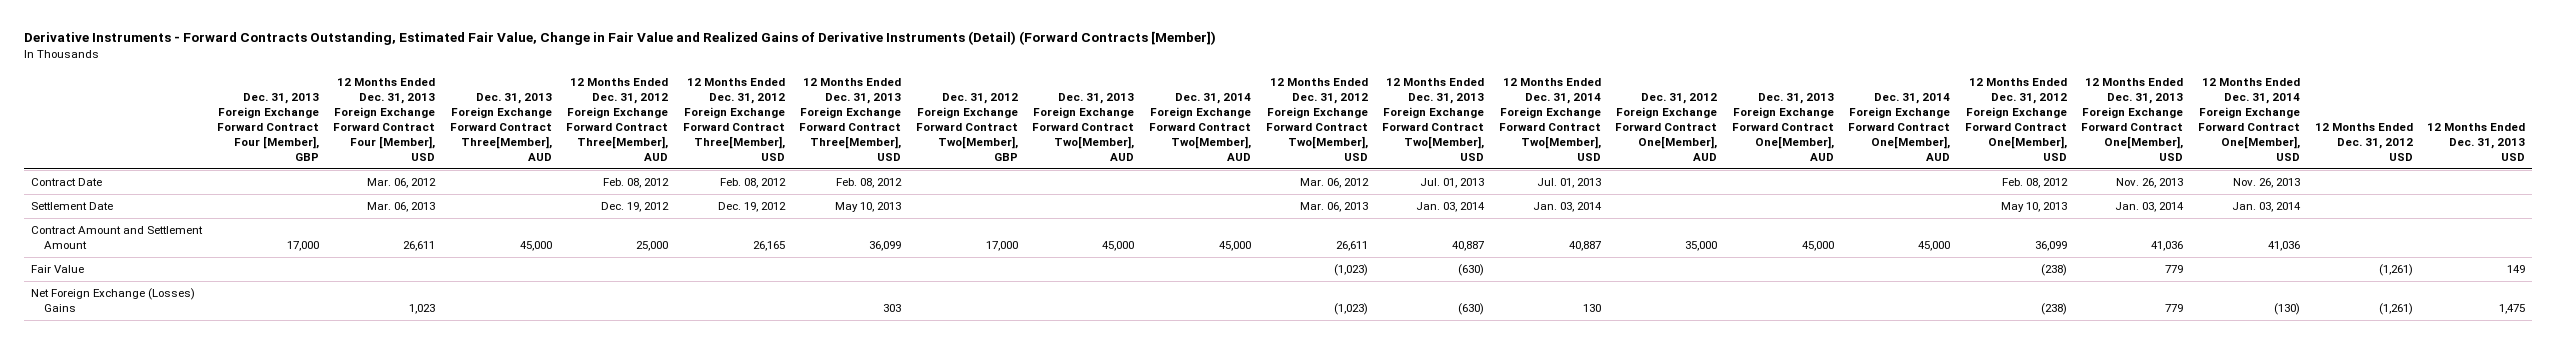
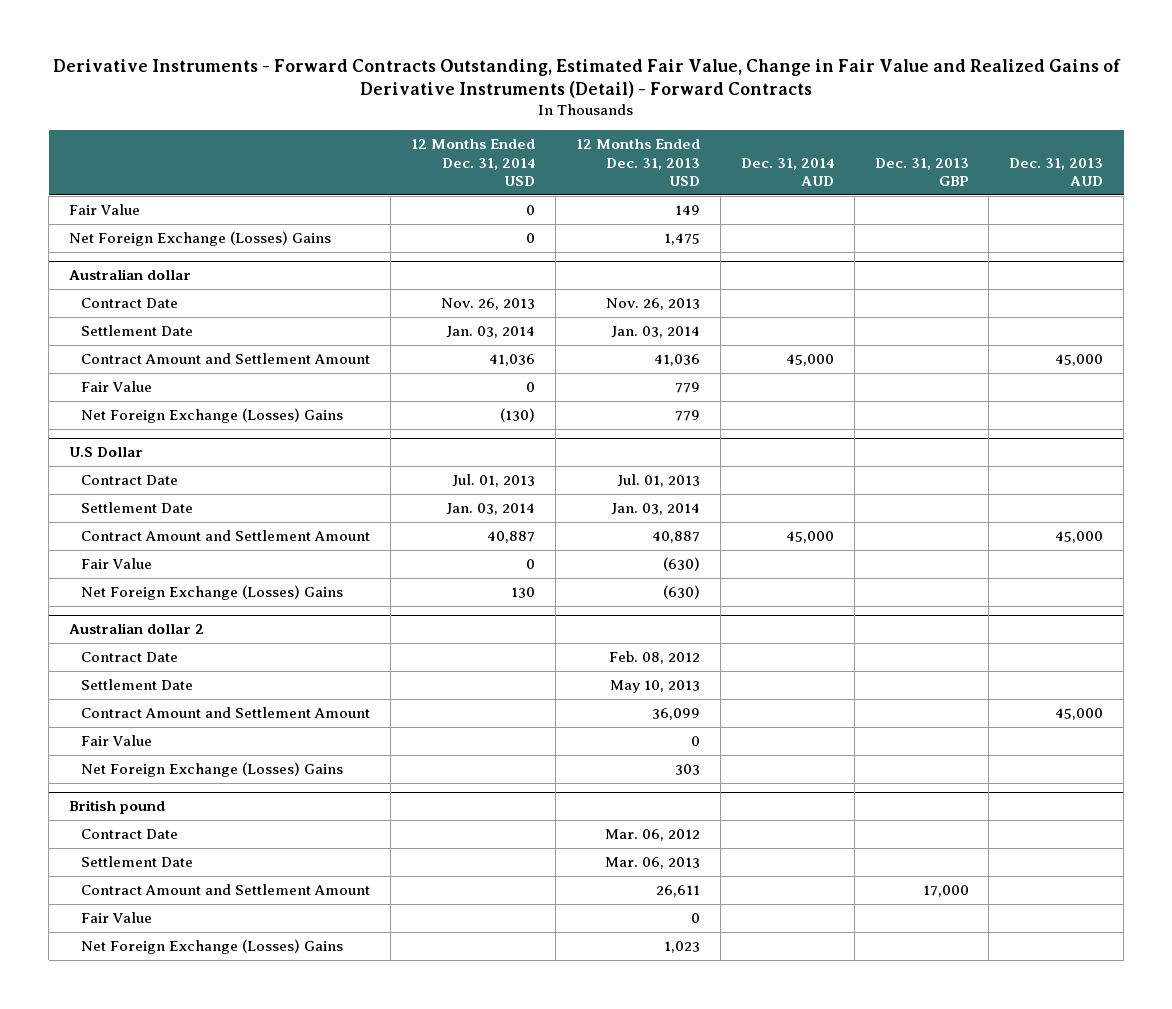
- Derivative Instruments - Forward Contracts Outstanding, Estimated Fair Value, Change in Fair Value and Realized Gains of Derivative Instruments (Detail) (Forward Contracts [Member])
+ Derivative Instruments - Forward Contracts Outstanding, Estimated Fair Value, Change in Fair Value and Realized Gains of Derivative Instruments (Detail) - Forward Contracts
- | Dec. 31, 2013 Foreign Exchange Forward Contract Four [Member], GBP | 12 Months Ended Dec. 31, 2013 Foreign Exchange Forward Contract Four [Member], USD | Dec. 31, 2013 Foreign Exchange Forward Contract Three[Member], AUD | 12 Months Ended Dec. 31, 2012 Foreign Exchange Forward Contract Three[Member], AUD | 12 Months Ended Dec. 31, 2012 Foreign Exchange Forward Contract Three[Member], USD | 12 Months Ended Dec. 31, 2013 Foreign Exchange Forward Contract Three[Member], USD | Dec. 31, 2012 Foreign Exchange Forward Contract Two[Member], GBP | Dec. 31, 2013 Foreign Exchange Forward Contract Two[Member], AUD | Dec. 31, 2014 Foreign Exchange Forward Contract Two[Member], AUD | 12 Months Ended Dec. 31, 2012 Foreign Exchange Forward Contract Two[Member], USD | 12 Months Ended Dec. 31, 2013 Foreign Exchange Forward Contract Two[Member], USD | 12 Months Ended Dec. 31, 2014 Foreign Exchange Forward Contract Two[Member], USD | Dec. 31, 2012 Foreign Exchange Forward Contract One[Member], AUD | Dec. 31, 2013 Foreign Exchange Forward Contract One[Member], AUD | Dec. 31, 2014 Foreign Exchange Forward Contract One[Member], AUD | 12 Months Ended Dec. 31, 2012 Foreign Exchange Forward Contract One[Member], USD | 12 Months Ended Dec. 31, 2013 Foreign Exchange Forward Contract One[Member], USD | 12 Months Ended Dec. 31, 2014 Foreign Exchange Forward Contract One[Member], USD | 12 Months Ended Dec. 31, 2012 USD | 12 Months Ended Dec. 31, 2013 USD
+ | 12 Months Ended Dec. 31, 2014 USD | 12 Months Ended Dec. 31, 2013 USD | Dec. 31, 2014 AUD | Dec. 31, 2013 GBP | Dec. 31, 2013 AUD
- Contract Date | | Mar. 06, 2012 | | Feb. 08, 2012 | Feb. 08, 2012 | Feb. 08, 2012 | | | | Mar. 06, 2012 | Jul. 01, 2013 | Jul. 01, 2013 | | | | Feb. 08, 2012 | Nov. 26, 2013 | Nov. 26, 2013 | |
- Settlement Date | | Mar. 06, 2013 | | Dec. 19, 2012 | Dec. 19, 2012 | May 10, 2013 | | | | Mar. 06, 2013 | Jan. 03, 2014 | Jan. 03, 2014 | | | | May 10, 2013 | Jan. 03, 2014 | Jan. 03, 2014 | |
- Contract Amount and Settlement Amount | 17,000 | 26,611 | 45,000 | 25,000 | 26,165 | 36,099 | 17,000 | 45,000 | 45,000 | 26,611 | 40,887 | 40,887 | 35,000 | 45,000 | 45,000 | 36,099 | 41,036 | 41,036 | |
+ Australian dollar
+ Contract Date | Nov. 26, 2013 | Nov. 26, 2013 | | |
+ Settlement Date | Jan. 03, 2014 | Jan. 03, 2014 | | |
+ Contract Amount and Settlement Amount | 41,036 | 41,036 | 45,000 | | 45,000
+ Fair Value | 0 | 779 | | |
+ Net Foreign Exchange (Losses) Gains | (130) | 779 | | |
+ U.S Dollar
+ Contract Date | Jul. 01, 2013 | Jul. 01, 2013 | | |
+ Settlement Date | Jan. 03, 2014 | Jan. 03, 2014 | | |
+ Contract Amount and Settlement Amount | 40,887 | 40,887 | 45,000 | | 45,000
+ Fair Value | 0 | (630) | | |
+ Net Foreign Exchange (Losses) Gains | 130 | (630) | | |
+ Australian dollar 2
+ Contract Date | | Feb. 08, 2012 | | |
+ Settlement Date | | May 10, 2013 | | |
+ Contract Amount and Settlement Amount | | 36,099 | | | 45,000
+ Fair Value | | 0 | | |
+ Net Foreign Exchange (Losses) Gains | | 303 | | |
+ British pound
+ Contract Date | | Mar. 06, 2012 | | |
+ Settlement Date | | Mar. 06, 2013 | | |
+ Contract Amount and Settlement Amount | | 26,611 | | 17,000 |
+ Fair Value | | 0 | | |
+ Net Foreign Exchange (Losses) Gains | | 1,023 | | |

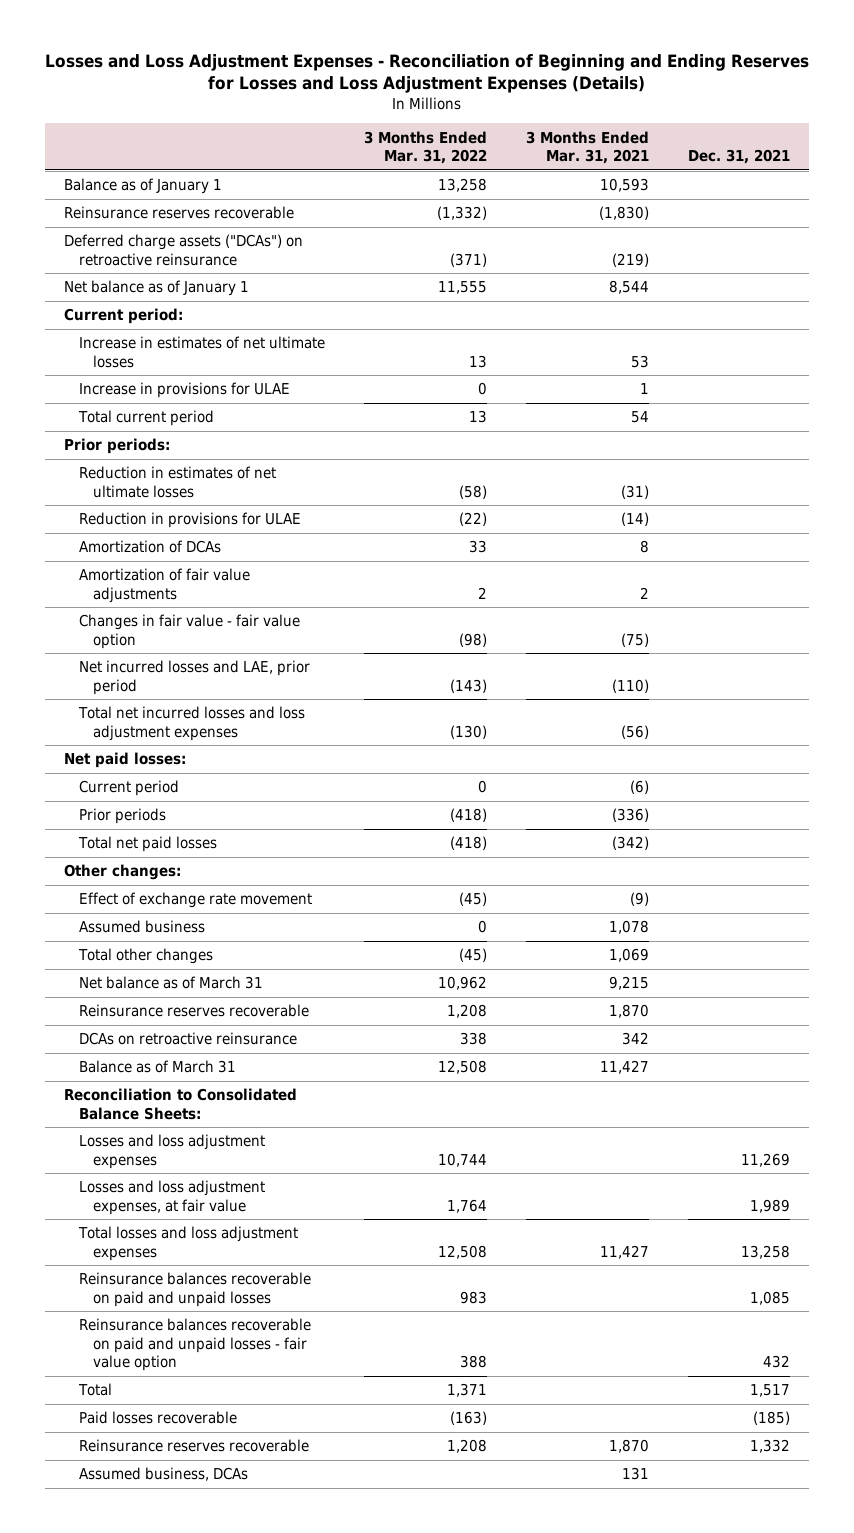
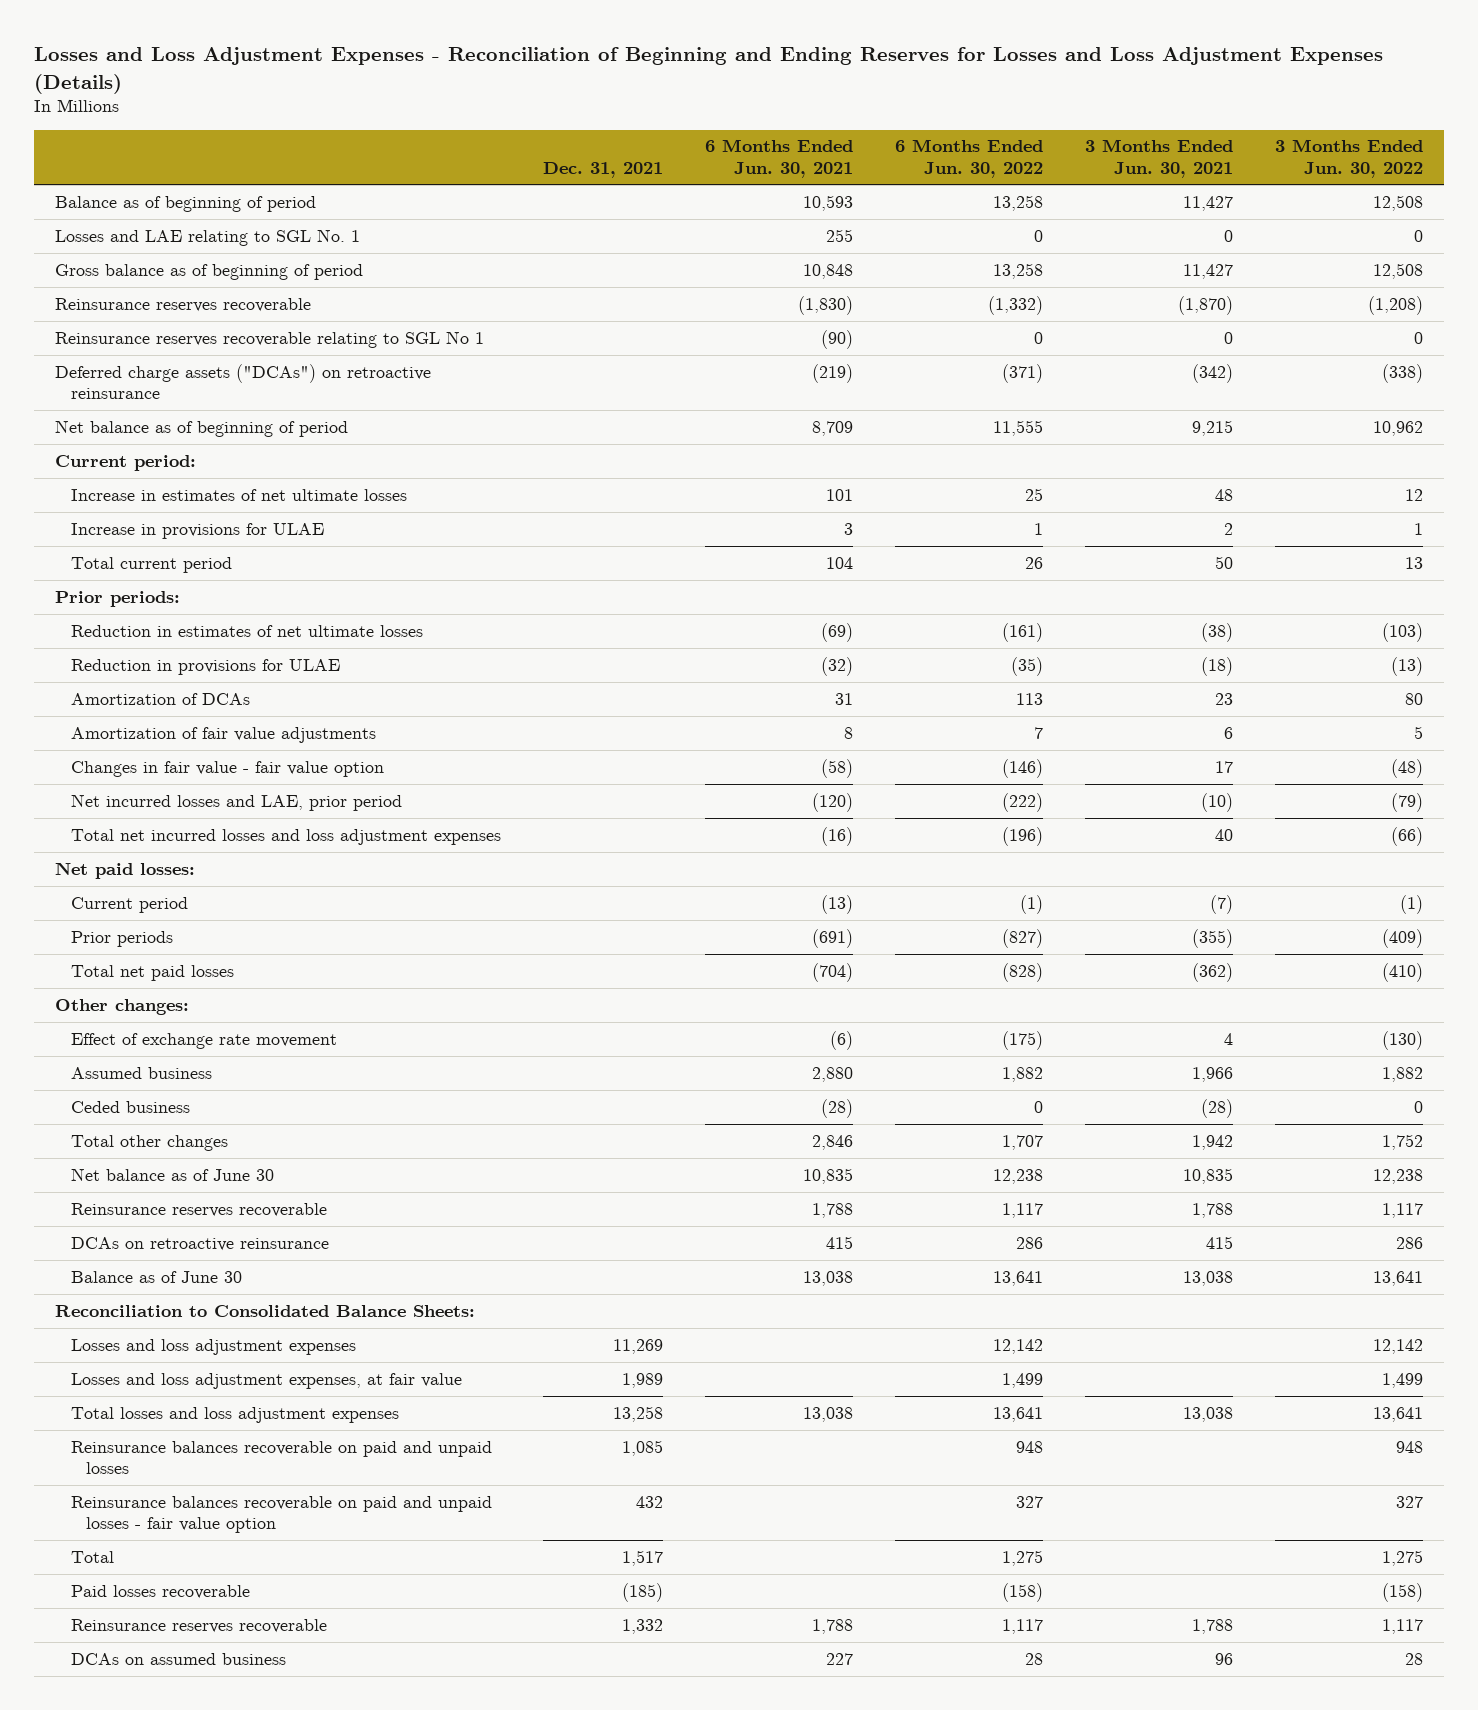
- | 3 Months Ended Mar. 31, 2022 | 3 Months Ended Mar. 31, 2021 | Dec. 31, 2021
+ | Dec. 31, 2021 | 6 Months Ended Jun. 30, 2021 | 6 Months Ended Jun. 30, 2022 | 3 Months Ended Jun. 30, 2021 | 3 Months Ended Jun. 30, 2022
- Balance as of January 1 | 13,258 | 10,593 |
+ Balance as of beginning of period | | 10,593 | 13,258 | 11,427 | 12,508
+ Losses and LAE relating to SGL No. 1 | | 255 | 0 | 0 | 0
+ Gross balance as of beginning of period | | 10,848 | 13,258 | 11,427 | 12,508
+ Reinsurance reserves recoverable relating to SGL No 1 | | (90) | 0 | 0 | 0
- Net balance as of January 1 | 11,555 | 8,544 |
+ Net balance as of beginning of period | | 8,709 | 11,555 | 9,215 | 10,962
+ Ceded business | | (28) | 0 | (28) | 0
- Net balance as of March 31 | 10,962 | 9,215 |
+ Net balance as of June 30 | | 10,835 | 12,238 | 10,835 | 12,238
- Balance as of March 31 | 12,508 | 11,427 |
+ Balance as of June 30 | | 13,038 | 13,641 | 13,038 | 13,641
- Assumed business, DCAs | | 131 |
+ DCAs on assumed business | | 227 | 28 | 96 | 28

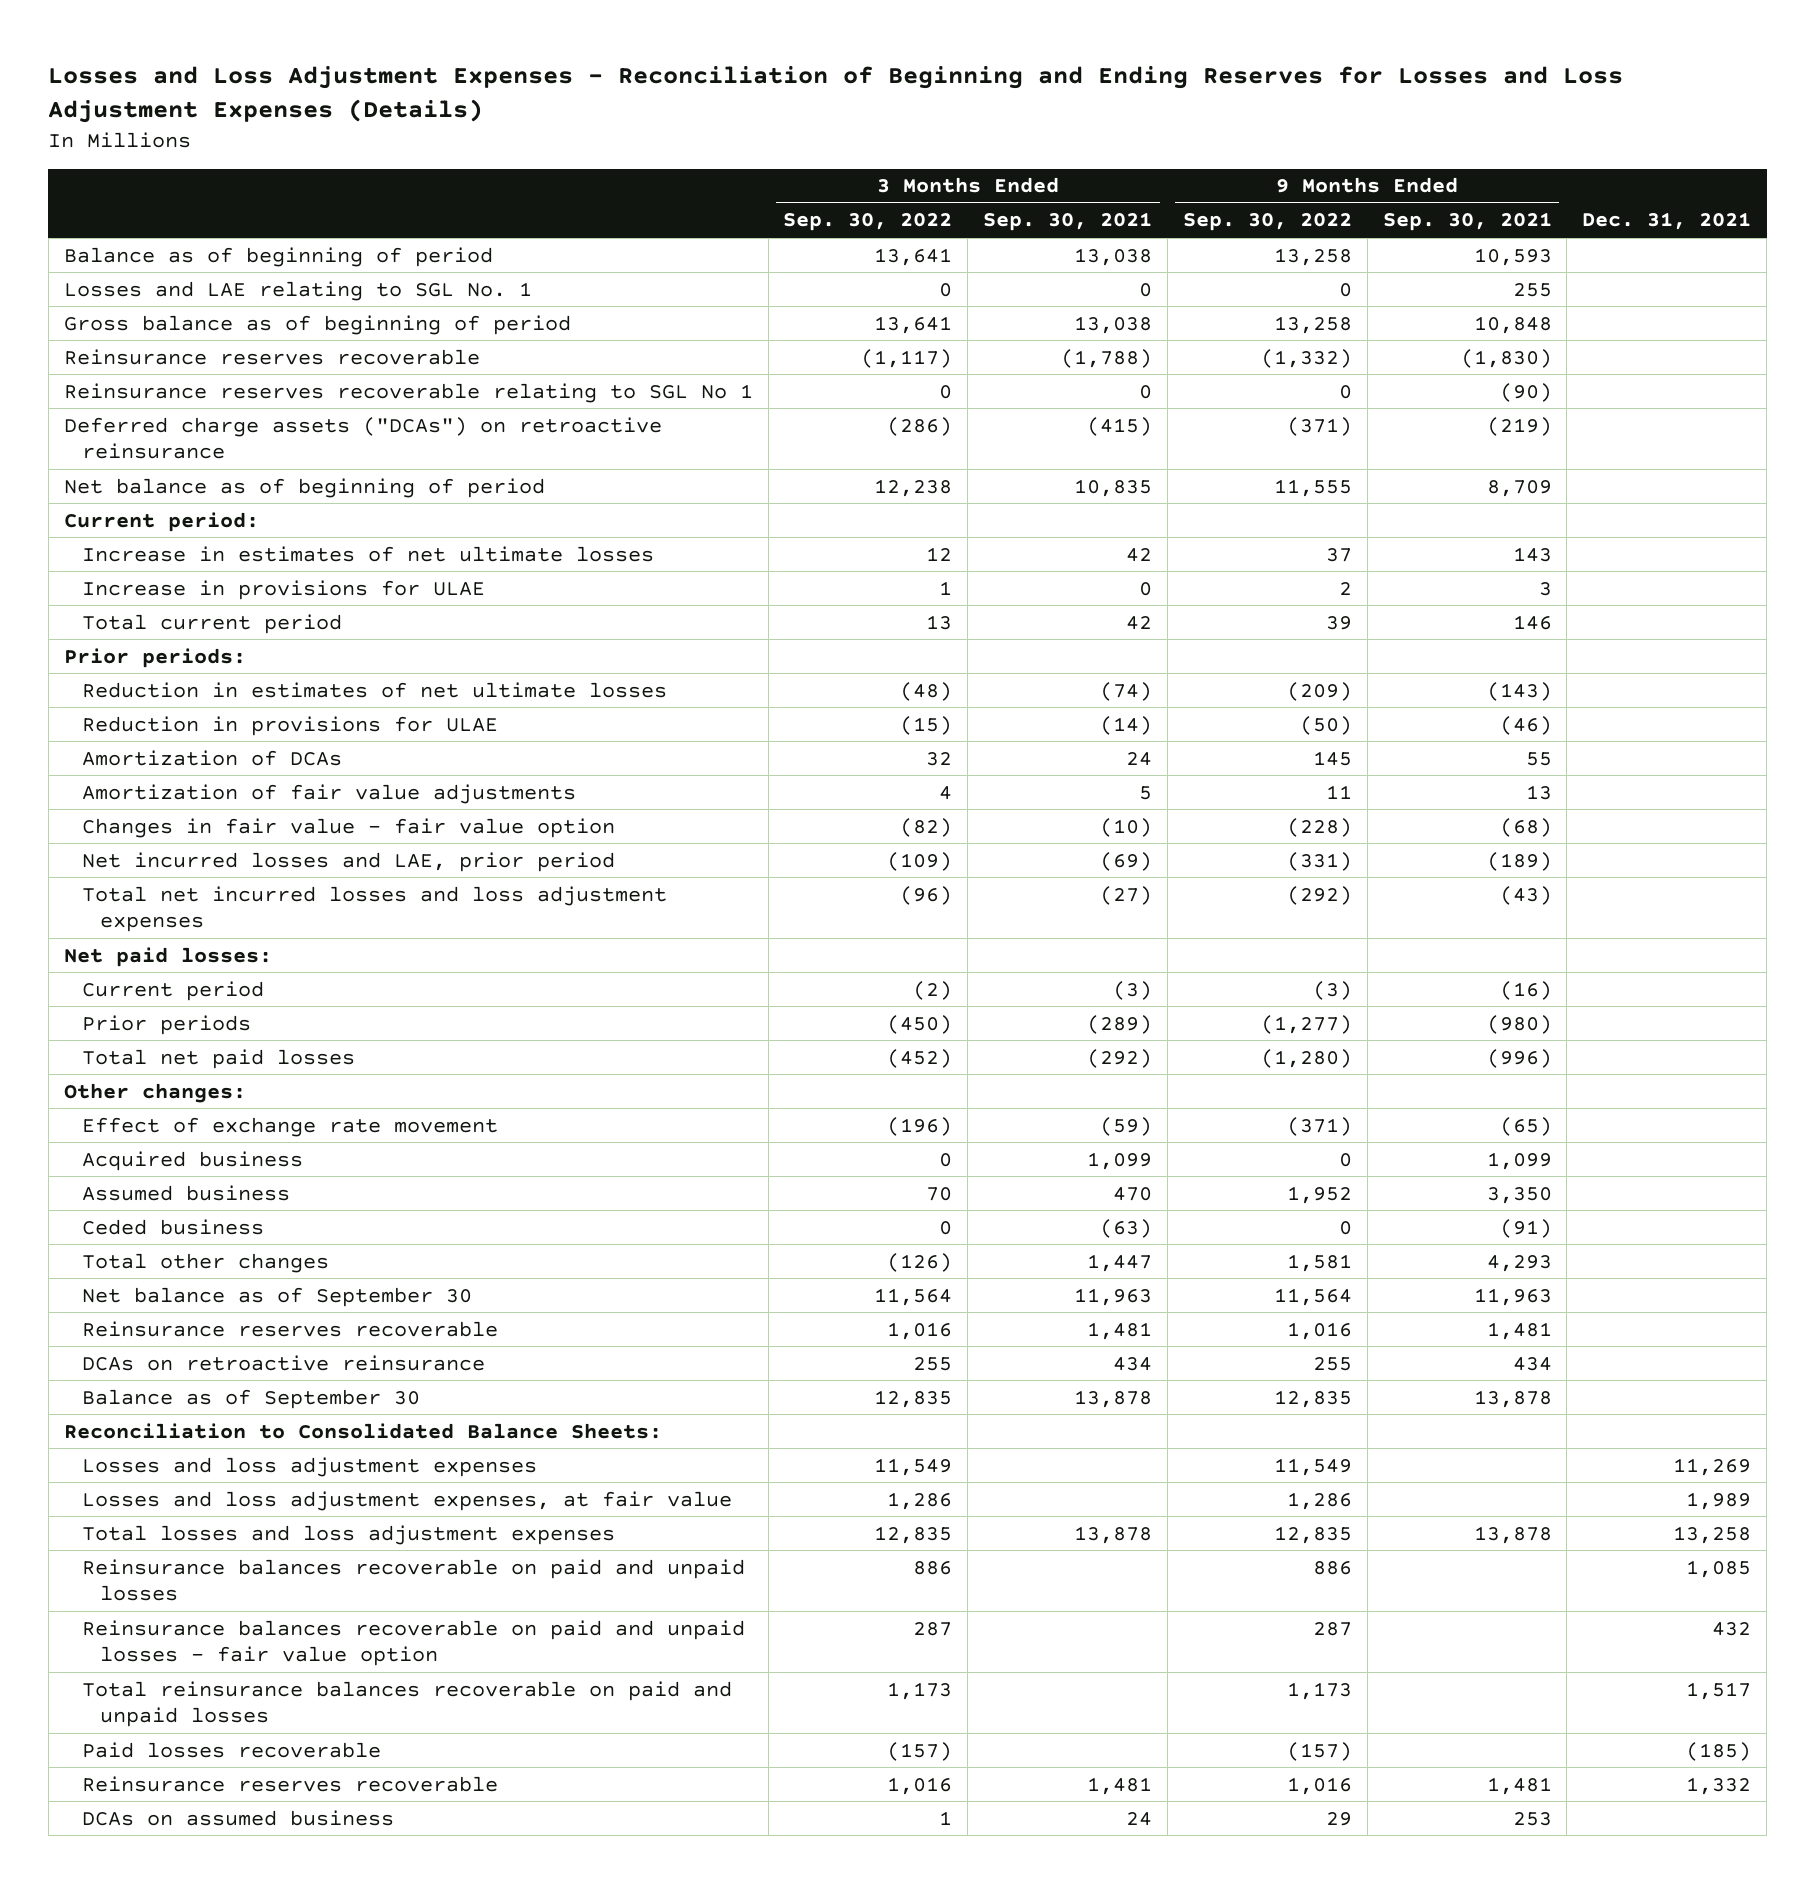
- | Dec. 31, 2021 | 6 Months Ended Jun. 30, 2021 | 6 Months Ended Jun. 30, 2022 | 3 Months Ended Jun. 30, 2021 | 3 Months Ended Jun. 30, 2022
+ | 3 Months Ended Sep. 30, 2022 | 3 Months Ended Sep. 30, 2021 | 9 Months Ended Sep. 30, 2022 | 9 Months Ended Sep. 30, 2021 | Dec. 31, 2021
+ Acquired business | 0 | 1,099 | 0 | 1,099 |
- Net balance as of June 30 | | 10,835 | 12,238 | 10,835 | 12,238
+ Net balance as of September 30 | 11,564 | 11,963 | 11,564 | 11,963 |
- Balance as of June 30 | | 13,038 | 13,641 | 13,038 | 13,641
+ Balance as of September 30 | 12,835 | 13,878 | 12,835 | 13,878 |
- Total | 1,517 | | 1,275 | | 1,275
+ Total reinsurance balances recoverable on paid and unpaid losses | 1,173 | | 1,173 | | 1,517

